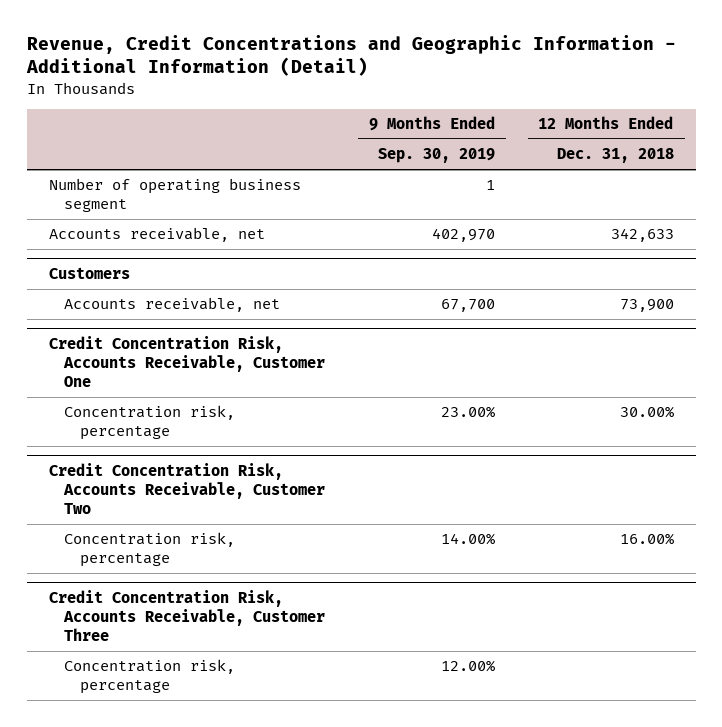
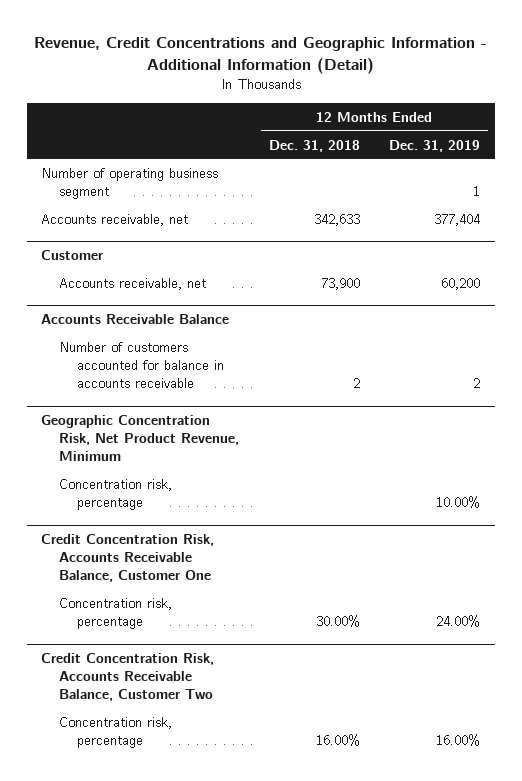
- | 9 Months Ended Sep. 30, 2019 | 12 Months Ended Dec. 31, 2018
+ | 12 Months Ended Dec. 31, 2018 | 12 Months Ended Dec. 31, 2019
- Customers
+ Customer
- Credit Concentration Risk, Accounts Receivable, Customer One
+ Accounts Receivable Balance
+ Number of customers accounted for balance in accounts receivable | 2 | 2
+ Geographic Concentration Risk, Net Product Revenue, Minimum
+ Concentration risk, percentage | | 10.00%
+ Credit Concentration Risk, Accounts Receivable Balance, Customer One
- Credit Concentration Risk, Accounts Receivable, Customer Two
+ Credit Concentration Risk, Accounts Receivable Balance, Customer Two
- Credit Concentration Risk, Accounts Receivable, Customer Three
- Concentration risk, percentage | 12.00% |

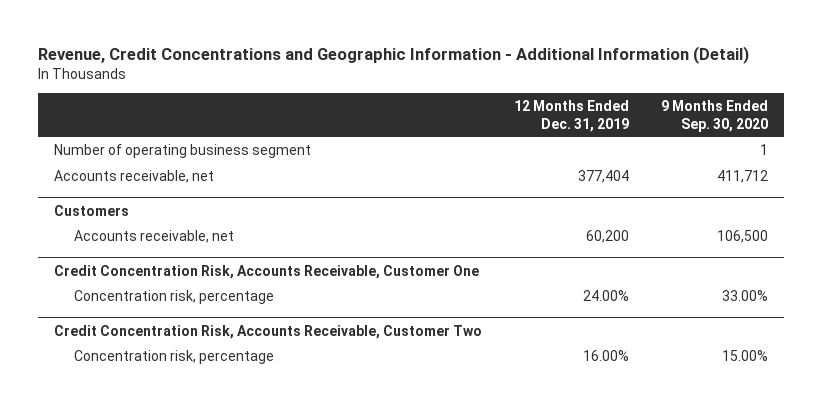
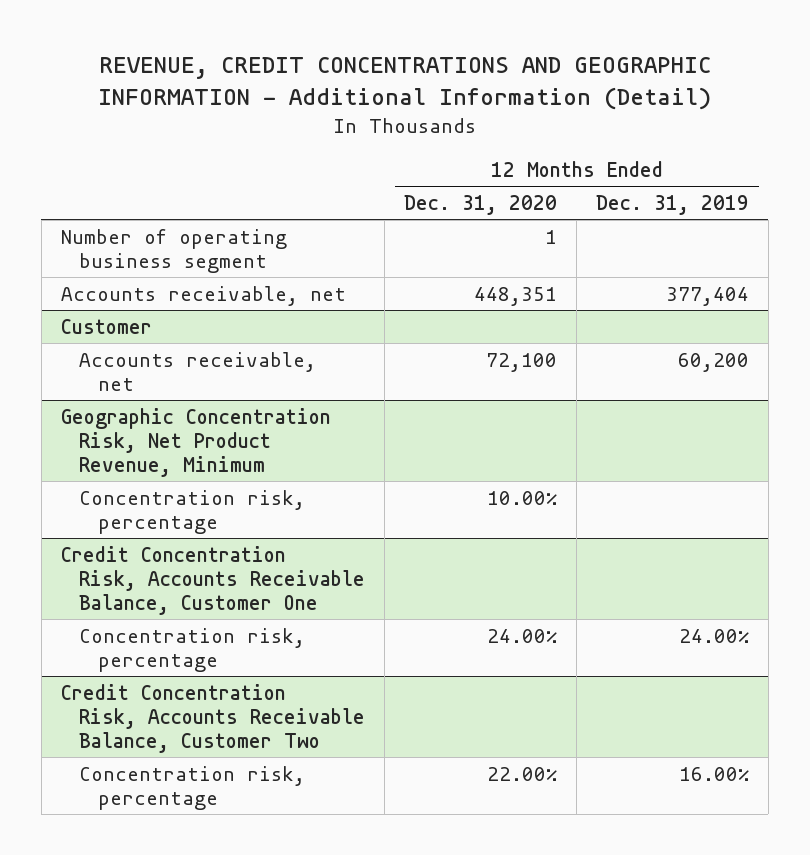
- Revenue, Credit Concentrations and Geographic Information - Additional Information (Detail)
+ REVENUE, CREDIT CONCENTRATIONS AND GEOGRAPHIC INFORMATION - Additional Information (Detail)
- | 12 Months Ended Dec. 31, 2019 | 9 Months Ended Sep. 30, 2020
+ | 12 Months Ended Dec. 31, 2020 | 12 Months Ended Dec. 31, 2019
- Customers
+ Customer
- Credit Concentration Risk, Accounts Receivable, Customer One
+ Geographic Concentration Risk, Net Product Revenue, Minimum
+ Concentration risk, percentage | 10.00% |
+ Credit Concentration Risk, Accounts Receivable Balance, Customer One
- Credit Concentration Risk, Accounts Receivable, Customer Two
+ Credit Concentration Risk, Accounts Receivable Balance, Customer Two

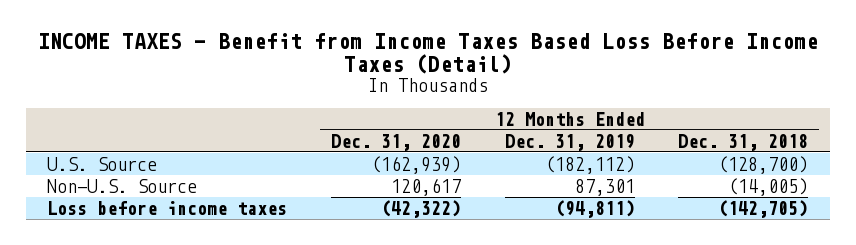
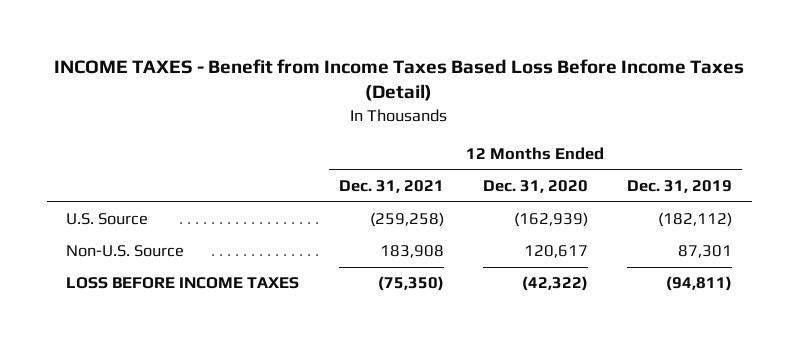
- | 12 Months Ended Dec. 31, 2020 | 12 Months Ended Dec. 31, 2019 | 12 Months Ended Dec. 31, 2018
+ | 12 Months Ended Dec. 31, 2021 | 12 Months Ended Dec. 31, 2020 | 12 Months Ended Dec. 31, 2019
- Loss before income taxes | (42,322) | (94,811) | (142,705)
+ LOSS BEFORE INCOME TAXES | (75,350) | (42,322) | (94,811)

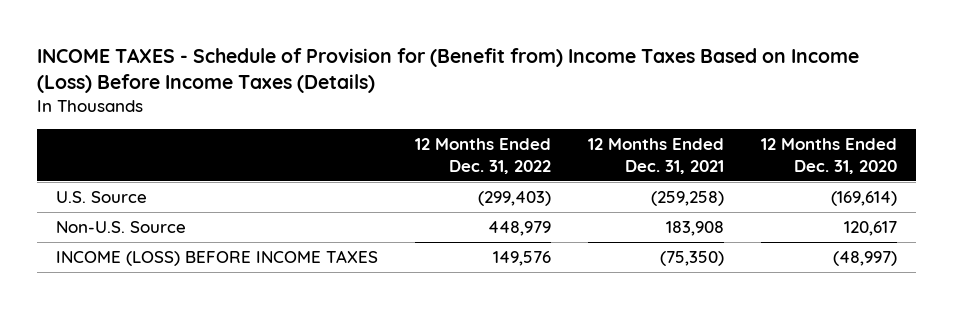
- INCOME TAXES - Benefit from Income Taxes Based Loss Before Income Taxes (Detail)
+ INCOME TAXES - Schedule of Provision for (Benefit from) Income Taxes Based on Income (Loss) Before Income Taxes (Details)
- | 12 Months Ended Dec. 31, 2021 | 12 Months Ended Dec. 31, 2020 | 12 Months Ended Dec. 31, 2019
+ | 12 Months Ended Dec. 31, 2022 | 12 Months Ended Dec. 31, 2021 | 12 Months Ended Dec. 31, 2020
- U.S. Source | (259,258) | (162,939) | (182,112)
+ U.S. Source | (299,403) | (259,258) | (169,614)
- LOSS BEFORE INCOME TAXES | (75,350) | (42,322) | (94,811)
+ INCOME (LOSS) BEFORE INCOME TAXES | 149,576 | (75,350) | (48,997)

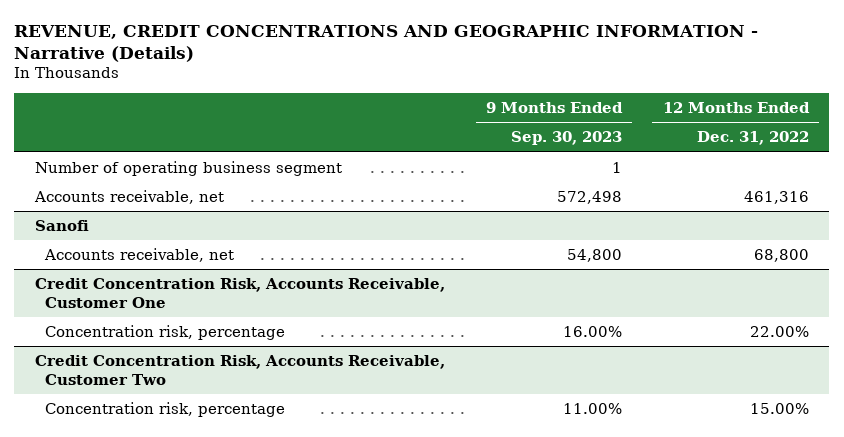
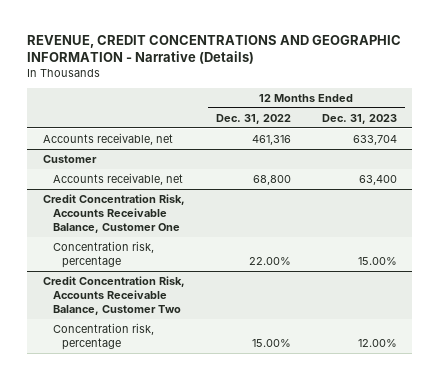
- | 9 Months Ended Sep. 30, 2023 | 12 Months Ended Dec. 31, 2022
+ | 12 Months Ended Dec. 31, 2022 | 12 Months Ended Dec. 31, 2023
- Number of operating business segment | 1 |
- Sanofi
+ Customer
- Credit Concentration Risk, Accounts Receivable, Customer One
+ Credit Concentration Risk, Accounts Receivable Balance, Customer One
- Credit Concentration Risk, Accounts Receivable, Customer Two
+ Credit Concentration Risk, Accounts Receivable Balance, Customer Two

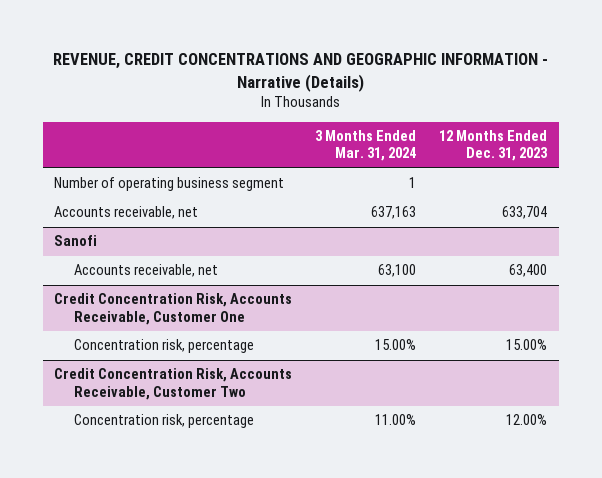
- | 12 Months Ended Dec. 31, 2022 | 12 Months Ended Dec. 31, 2023
+ | 3 Months Ended Mar. 31, 2024 | 12 Months Ended Dec. 31, 2023
+ Number of operating business segment | 1 |
- Customer
+ Sanofi
- Credit Concentration Risk, Accounts Receivable Balance, Customer One
+ Credit Concentration Risk, Accounts Receivable, Customer One
- Credit Concentration Risk, Accounts Receivable Balance, Customer Two
+ Credit Concentration Risk, Accounts Receivable, Customer Two

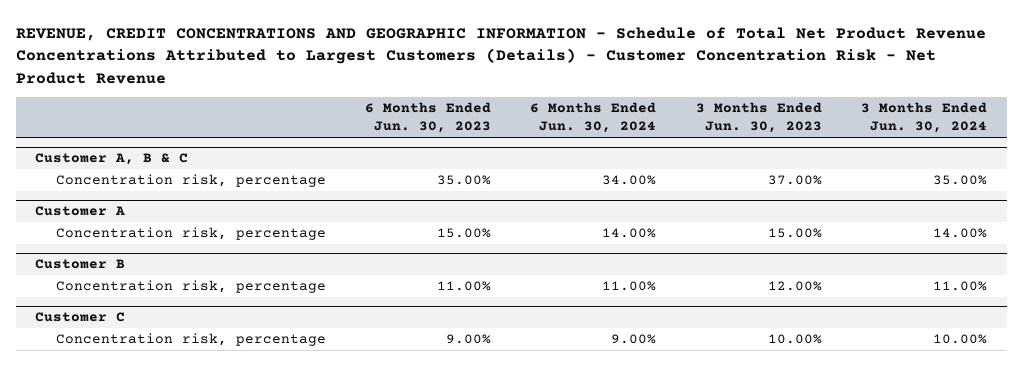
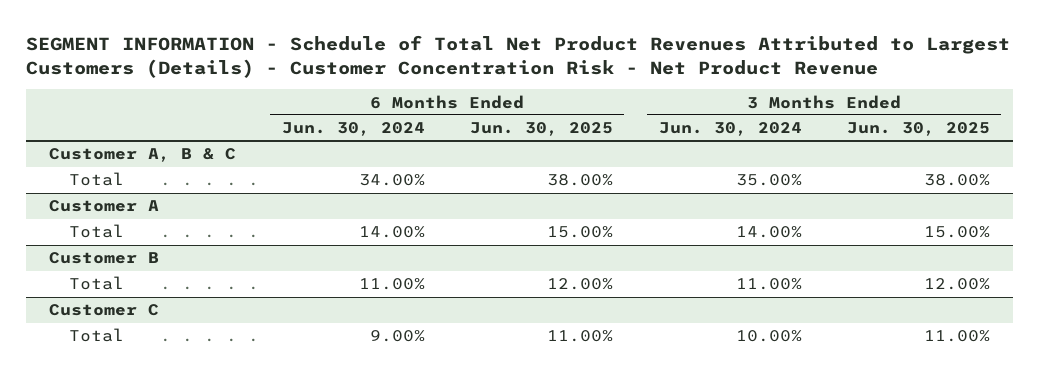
- REVENUE, CREDIT CONCENTRATIONS AND GEOGRAPHIC INFORMATION - Schedule of Total Net Product Revenue Concentrations Attributed to Largest Customers (Details) - Customer Concentration Risk - Net Product Revenue
+ SEGMENT INFORMATION - Schedule of Total Net Product Revenues Attributed to Largest Customers (Details) - Customer Concentration Risk - Net Product Revenue
- | 6 Months Ended Jun. 30, 2023 | 6 Months Ended Jun. 30, 2024 | 3 Months Ended Jun. 30, 2023 | 3 Months Ended Jun. 30, 2024
+ | 6 Months Ended Jun. 30, 2024 | 6 Months Ended Jun. 30, 2025 | 3 Months Ended Jun. 30, 2024 | 3 Months Ended Jun. 30, 2025
@ Customer A, B & C
- Concentration risk, percentage | 35.00% | 34.00% | 37.00% | 35.00%
+ Total | 34.00% | 38.00% | 35.00% | 38.00%
@ Customer A
- Concentration risk, percentage | 15.00% | 14.00% | 15.00% | 14.00%
+ Total | 14.00% | 15.00% | 14.00% | 15.00%
@ Customer B
- Concentration risk, percentage | 11.00% | 11.00% | 12.00% | 11.00%
+ Total | 11.00% | 12.00% | 11.00% | 12.00%
@ Customer C
- Concentration risk, percentage | 9.00% | 9.00% | 10.00% | 10.00%
+ Total | 9.00% | 11.00% | 10.00% | 11.00%

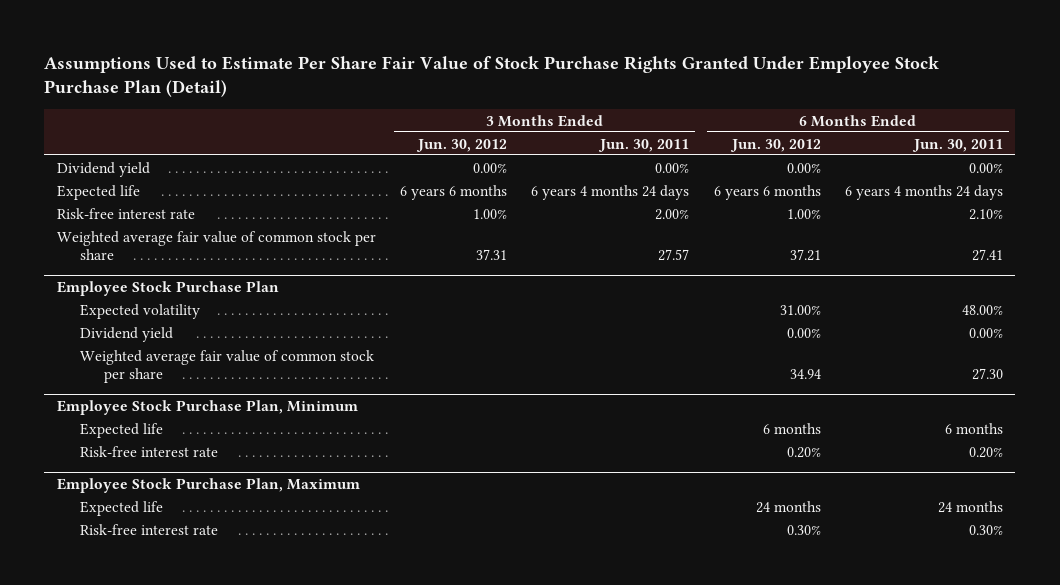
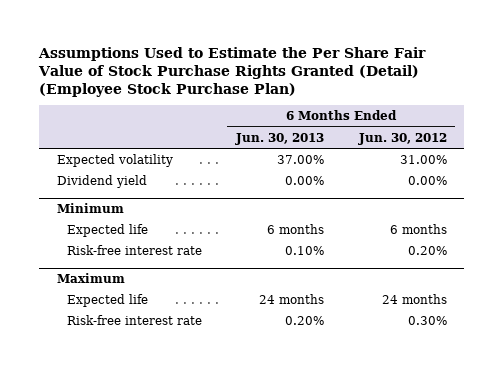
- Assumptions Used to Estimate Per Share Fair Value of Stock Purchase Rights Granted Under Employee Stock Purchase Plan (Detail)
+ Assumptions Used to Estimate the Per Share Fair Value of Stock Purchase Rights Granted (Detail) (Employee Stock Purchase Plan)
- | 3 Months Ended Jun. 30, 2012 | 3 Months Ended Jun. 30, 2011 | 6 Months Ended Jun. 30, 2012 | 6 Months Ended Jun. 30, 2011
+ | 6 Months Ended Jun. 30, 2013 | 6 Months Ended Jun. 30, 2012
- Dividend yield | 0.00% | 0.00% | 0.00% | 0.00%
- Expected life | 6 years 6 months | 6 years 4 months 24 days | 6 years 6 months | 6 years 4 months 24 days
- Risk-free interest rate | 1.00% | 2.00% | 1.00% | 2.10%
- Weighted average fair value of common stock per share | 37.31 | 27.57 | 37.21 | 27.41
- Employee Stock Purchase Plan
- Weighted average fair value of common stock per share | | | 34.94 | 27.30
- Employee Stock Purchase Plan, Minimum
+ Minimum
- Employee Stock Purchase Plan, Maximum
+ Maximum

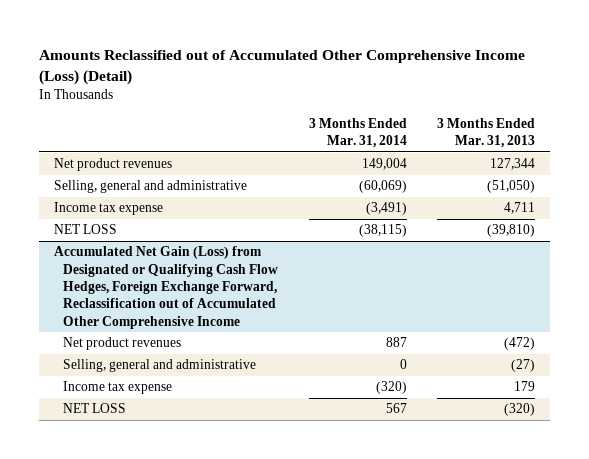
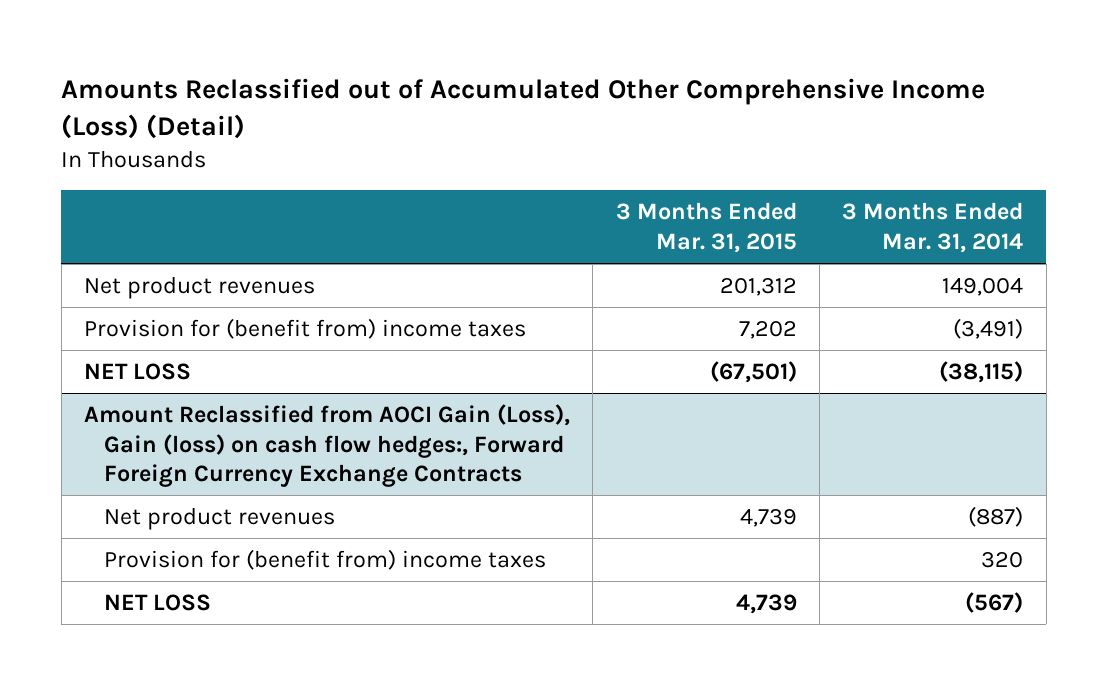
- | 3 Months Ended Mar. 31, 2014 | 3 Months Ended Mar. 31, 2013
+ | 3 Months Ended Mar. 31, 2015 | 3 Months Ended Mar. 31, 2014
- Selling, general and administrative | (60,069) | (51,050)
- Income tax expense | (3,491) | 4,711
+ Provision for (benefit from) income taxes | 7,202 | (3,491)
- Accumulated Net Gain (Loss) from Designated or Qualifying Cash Flow Hedges, Foreign Exchange Forward, Reclassification out of Accumulated Other Comprehensive Income
- Net product revenues | 887 | (472)
- Selling, general and administrative | 0 | (27)
- Income tax expense | (320) | 179
- NET LOSS | 567 | (320)
+ Amount Reclassified from AOCI Gain (Loss), Gain (loss) on cash flow hedges:, Forward Foreign Currency Exchange Contracts
+ Net product revenues | 4,739 | (887)
+ Provision for (benefit from) income taxes | | 320
+ NET LOSS | 4,739 | (567)

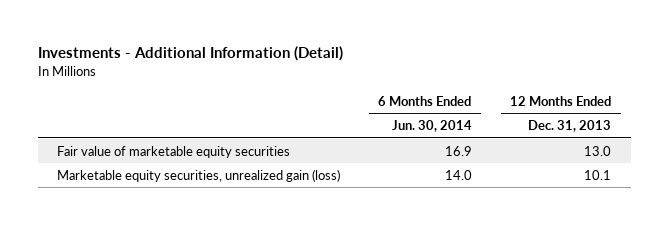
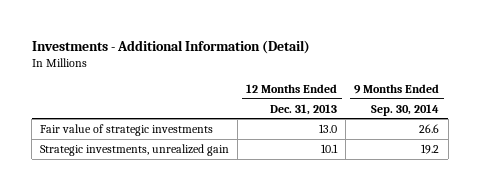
- | 6 Months Ended Jun. 30, 2014 | 12 Months Ended Dec. 31, 2013
+ | 12 Months Ended Dec. 31, 2013 | 9 Months Ended Sep. 30, 2014
- Fair value of marketable equity securities | 16.9 | 13.0
- Marketable equity securities, unrealized gain (loss) | 14.0 | 10.1
+ Fair value of strategic investments | 13.0 | 26.6
+ Strategic investments, unrealized gain | 10.1 | 19.2

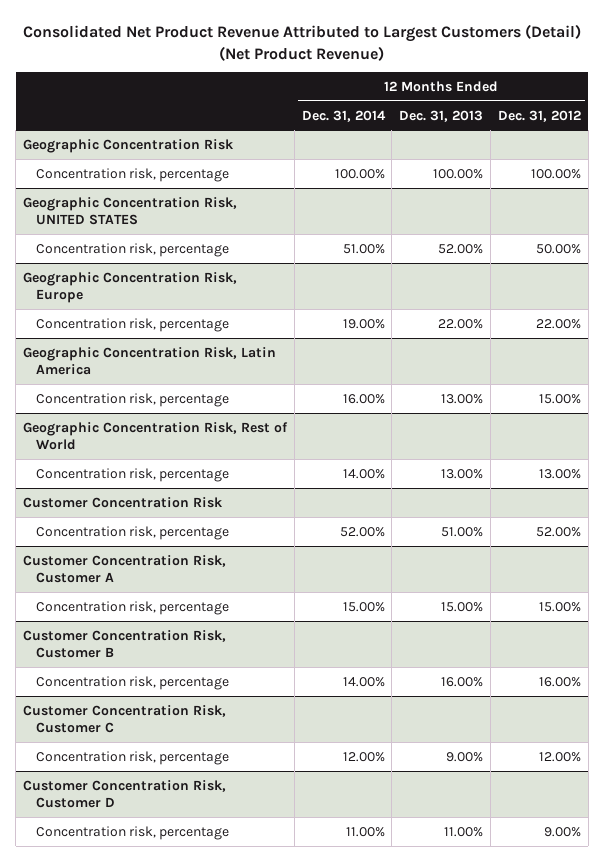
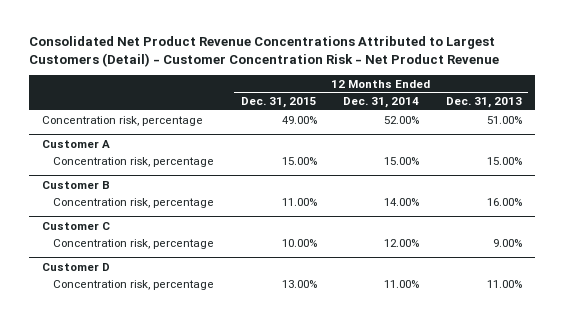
- Consolidated Net Product Revenue Attributed to Largest Customers (Detail) (Net Product Revenue)
+ Consolidated Net Product Revenue Concentrations Attributed to Largest Customers (Detail) - Customer Concentration Risk - Net Product Revenue
- | 12 Months Ended Dec. 31, 2014 | 12 Months Ended Dec. 31, 2013 | 12 Months Ended Dec. 31, 2012
+ | 12 Months Ended Dec. 31, 2015 | 12 Months Ended Dec. 31, 2014 | 12 Months Ended Dec. 31, 2013
- Geographic Concentration Risk
- Concentration risk, percentage | 100.00% | 100.00% | 100.00%
- Geographic Concentration Risk, UNITED STATES
- Concentration risk, percentage | 51.00% | 52.00% | 50.00%
- Geographic Concentration Risk, Europe
- Concentration risk, percentage | 19.00% | 22.00% | 22.00%
- Geographic Concentration Risk, Latin America
- Concentration risk, percentage | 16.00% | 13.00% | 15.00%
- Geographic Concentration Risk, Rest of World
- Concentration risk, percentage | 14.00% | 13.00% | 13.00%
- Customer Concentration Risk
- Customer Concentration Risk, Customer A
+ Customer A
- Customer Concentration Risk, Customer B
+ Customer B
- Customer Concentration Risk, Customer C
+ Customer C
- Customer Concentration Risk, Customer D
+ Customer D

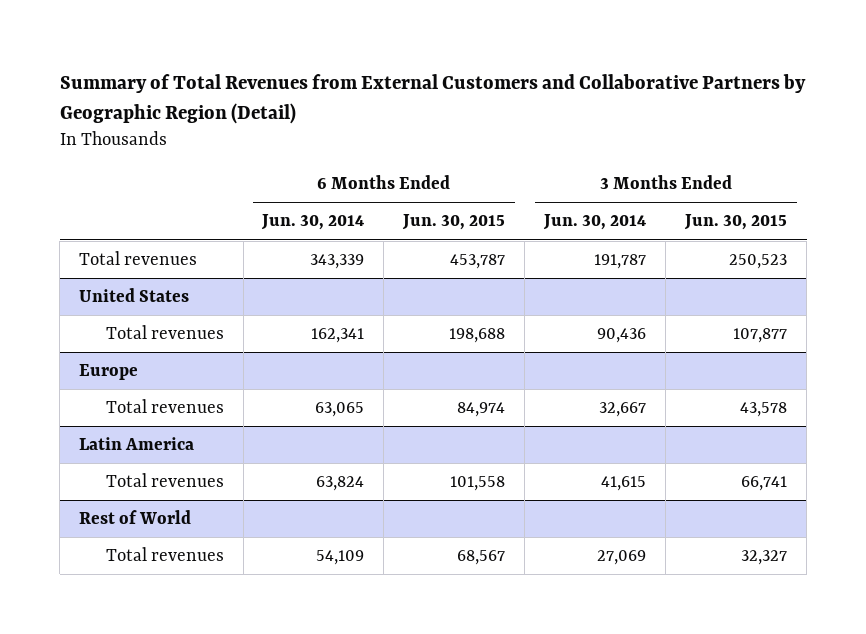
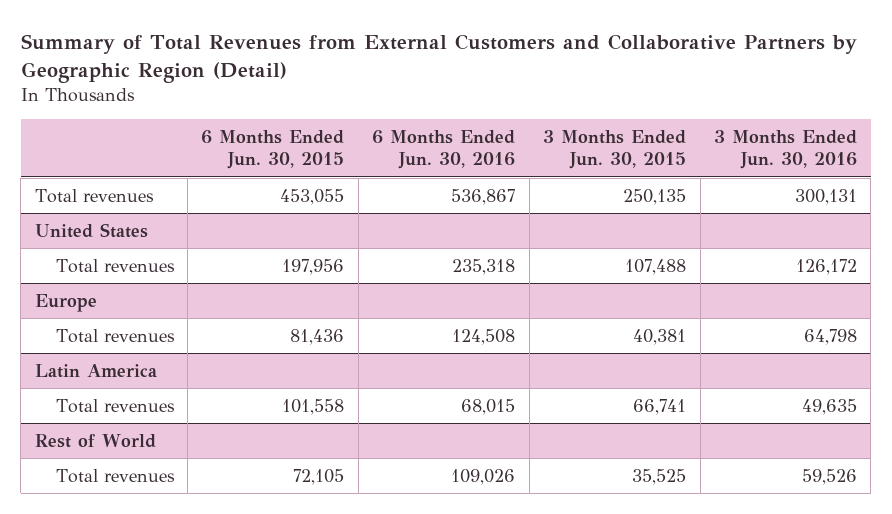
- | 6 Months Ended Jun. 30, 2014 | 6 Months Ended Jun. 30, 2015 | 3 Months Ended Jun. 30, 2014 | 3 Months Ended Jun. 30, 2015
+ | 6 Months Ended Jun. 30, 2015 | 6 Months Ended Jun. 30, 2016 | 3 Months Ended Jun. 30, 2015 | 3 Months Ended Jun. 30, 2016
- Total revenues | 343,339 | 453,787 | 191,787 | 250,523
+ Total revenues | 453,055 | 536,867 | 250,135 | 300,131
@ United States
- Total revenues | 162,341 | 198,688 | 90,436 | 107,877
+ Total revenues | 197,956 | 235,318 | 107,488 | 126,172
@ Europe
- Total revenues | 63,065 | 84,974 | 32,667 | 43,578
+ Total revenues | 81,436 | 124,508 | 40,381 | 64,798
@ Rest of World
- Total revenues | 54,109 | 68,567 | 27,069 | 32,327
+ Total revenues | 72,105 | 109,026 | 35,525 | 59,526

